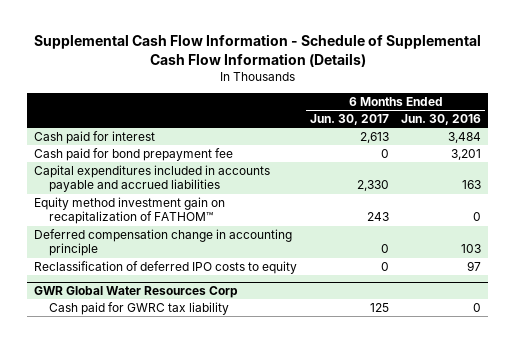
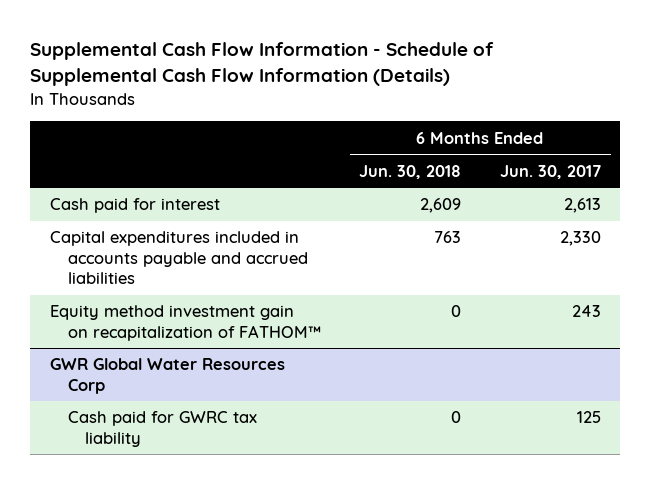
- | 6 Months Ended Jun. 30, 2017 | 6 Months Ended Jun. 30, 2016
+ | 6 Months Ended Jun. 30, 2018 | 6 Months Ended Jun. 30, 2017
- Cash paid for bond prepayment fee | 0 | 3,201
- Deferred compensation change in accounting principle | 0 | 103
- Reclassification of deferred IPO costs to equity | 0 | 97

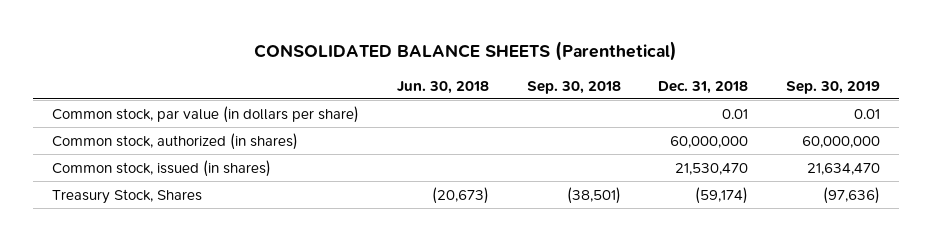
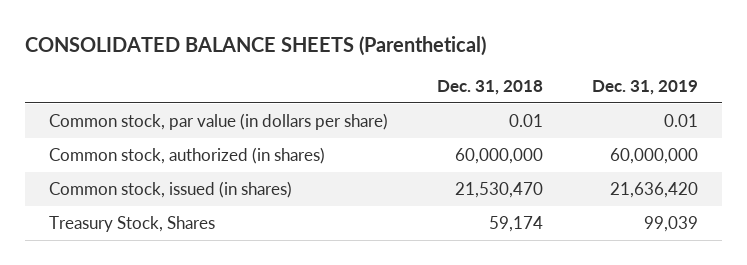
- | Jun. 30, 2018 | Sep. 30, 2018 | Dec. 31, 2018 | Sep. 30, 2019
+ | Dec. 31, 2018 | Dec. 31, 2019
- Treasury Stock, Shares | (20,673) | (38,501) | (59,174) | (97,636)
+ Treasury Stock, Shares | 59,174 | 99,039

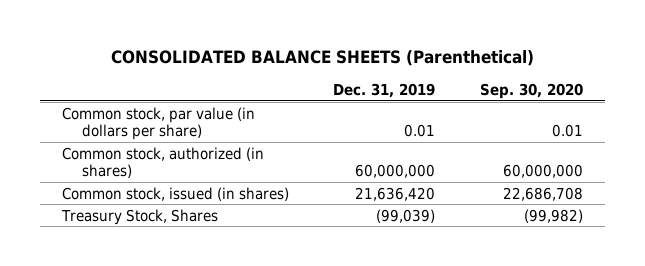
- | Dec. 31, 2018 | Dec. 31, 2019
+ | Dec. 31, 2019 | Sep. 30, 2020
- Treasury Stock, Shares | 59,174 | 99,039
+ Treasury Stock, Shares | (99,039) | (99,982)

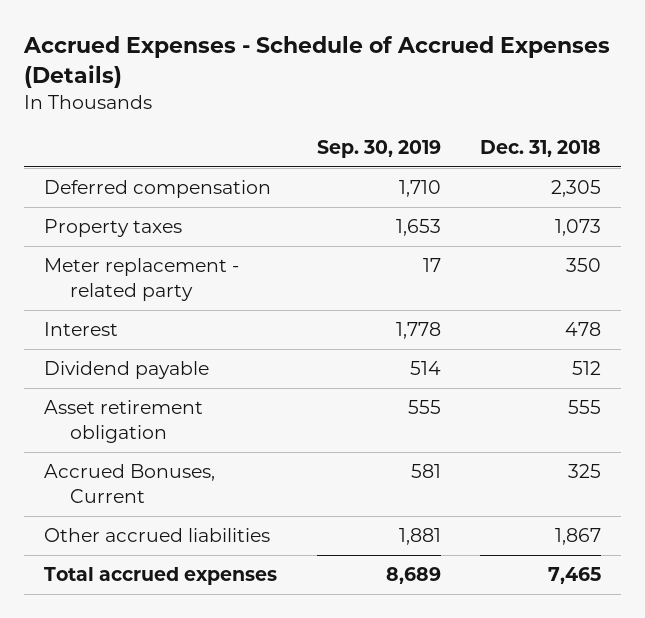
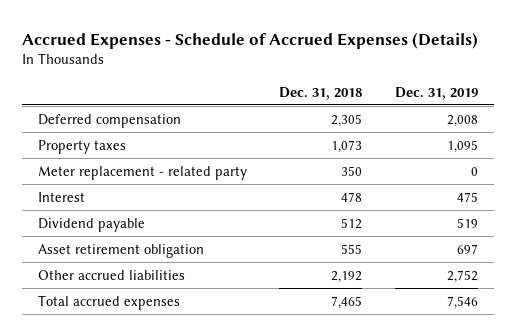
- | Sep. 30, 2019 | Dec. 31, 2018
+ | Dec. 31, 2018 | Dec. 31, 2019
- Accrued Bonuses, Current | 581 | 325
- Other accrued liabilities | 1,881 | 1,867
+ Other accrued liabilities | 2,192 | 2,752

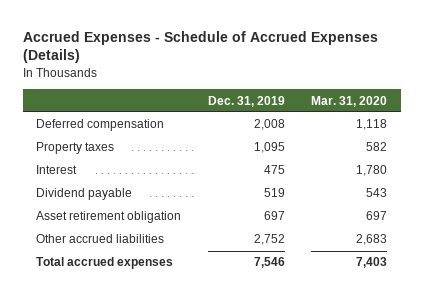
- | Dec. 31, 2018 | Dec. 31, 2019
+ | Dec. 31, 2019 | Mar. 31, 2020
- Meter replacement - related party | 350 | 0

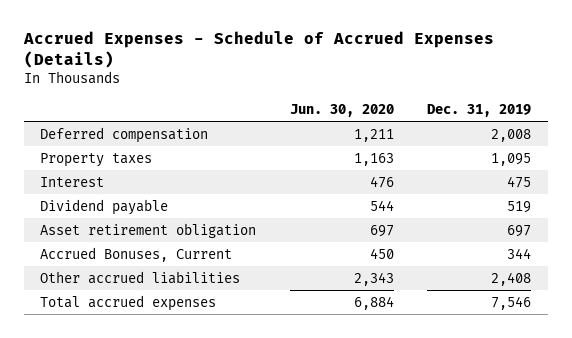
- | Dec. 31, 2019 | Mar. 31, 2020
+ | Jun. 30, 2020 | Dec. 31, 2019
- Other accrued liabilities | 2,752 | 2,683
+ Accrued Bonuses, Current | 450 | 344
+ Other accrued liabilities | 2,343 | 2,408

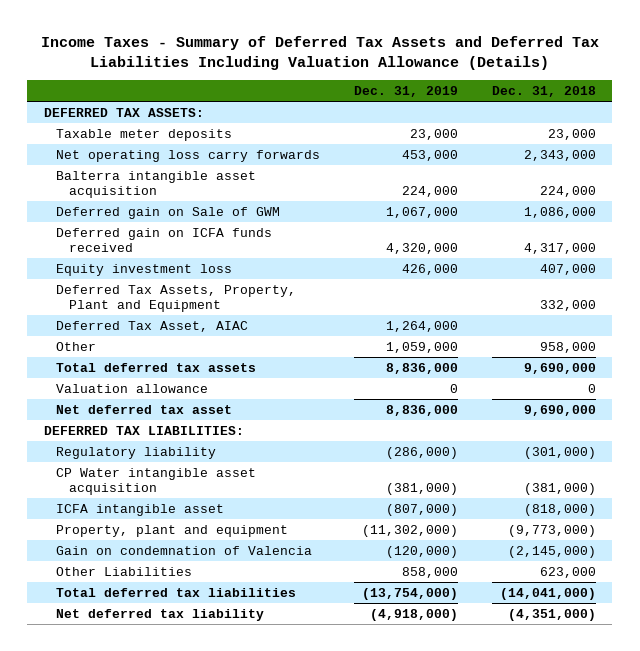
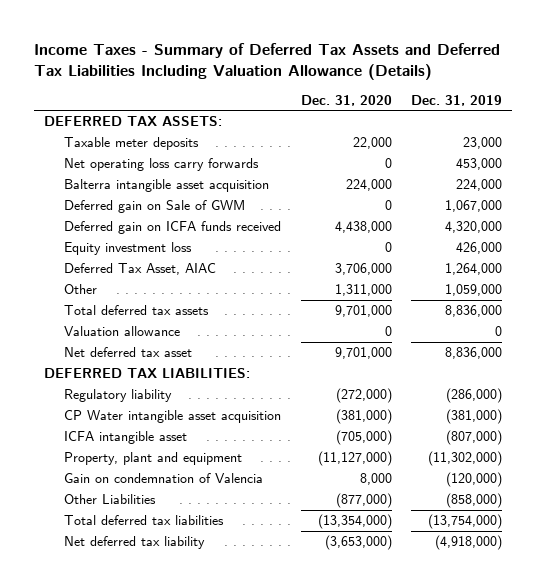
- | Dec. 31, 2019 | Dec. 31, 2018
+ | Dec. 31, 2020 | Dec. 31, 2019
- Deferred Tax Assets, Property, Plant and Equipment | | 332,000
- Other Liabilities | 858,000 | 623,000
+ Other Liabilities | (877,000) | (858,000)

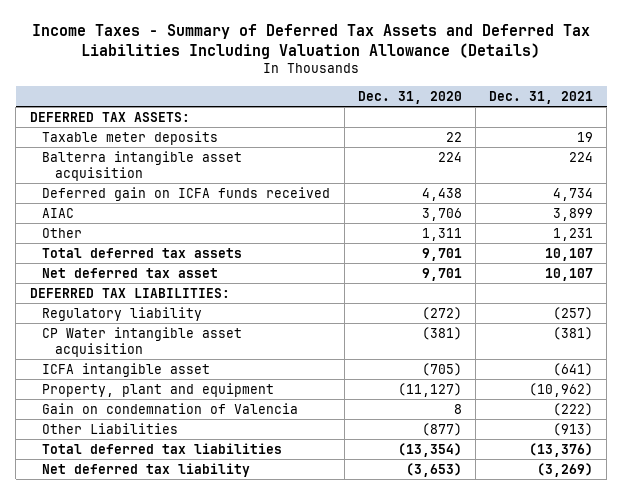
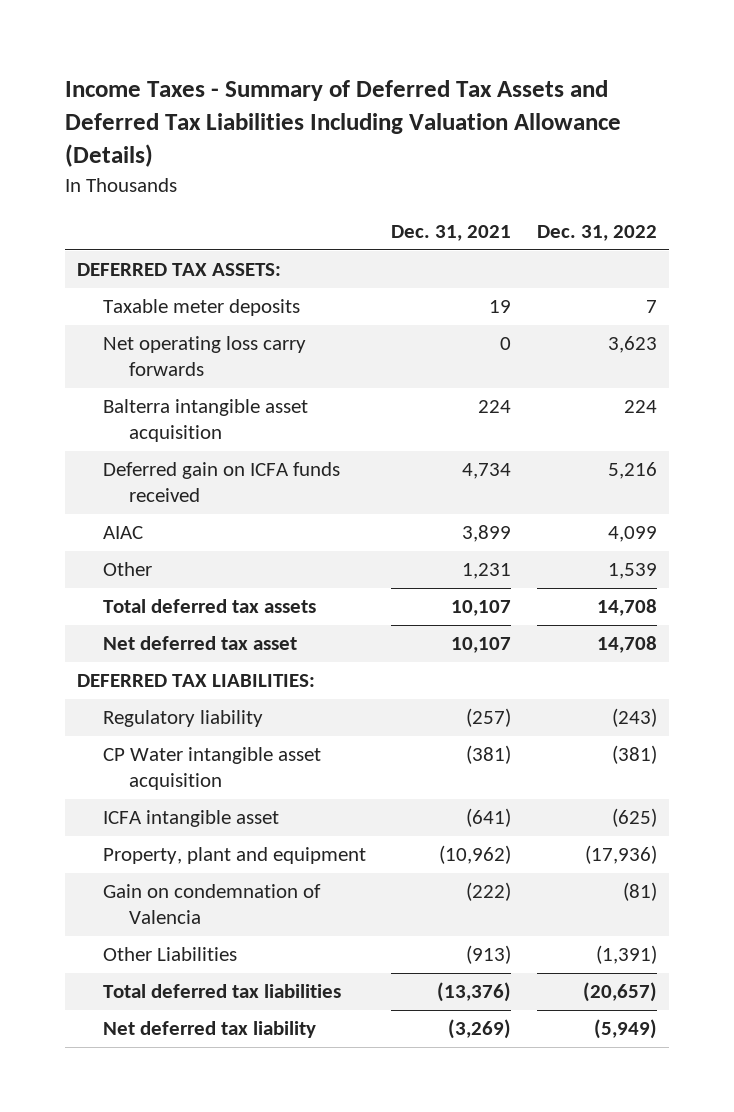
- | Dec. 31, 2020 | Dec. 31, 2021
+ | Dec. 31, 2021 | Dec. 31, 2022
+ Net operating loss carry forwards | 0 | 3,623

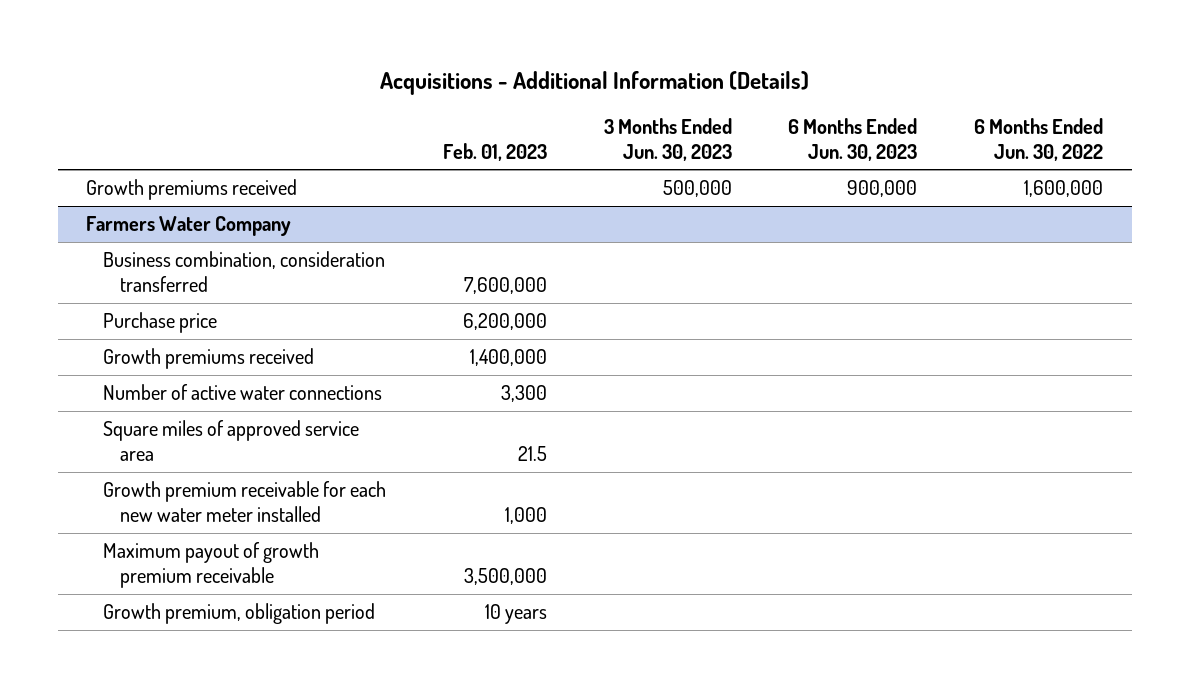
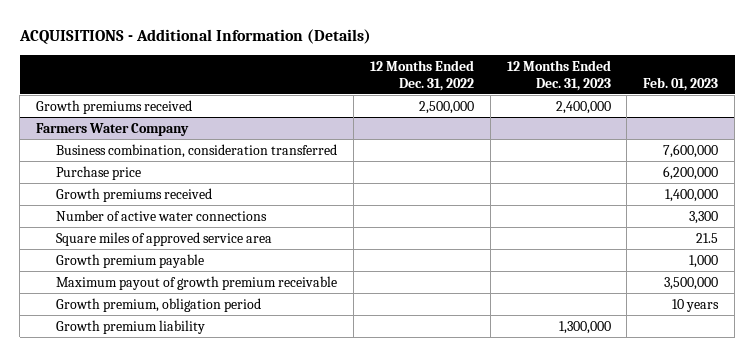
- Acquisitions - Additional Information (Details)
+ ACQUISITIONS - Additional Information (Details)
- | Feb. 01, 2023 | 3 Months Ended Jun. 30, 2023 | 6 Months Ended Jun. 30, 2023 | 6 Months Ended Jun. 30, 2022
+ | 12 Months Ended Dec. 31, 2022 | 12 Months Ended Dec. 31, 2023 | Feb. 01, 2023
@ Farmers Water Company
- Growth premium receivable for each new water meter installed | 1,000 | | |
+ Growth premium payable | | | 1,000
+ Growth premium liability | | 1,300,000 |

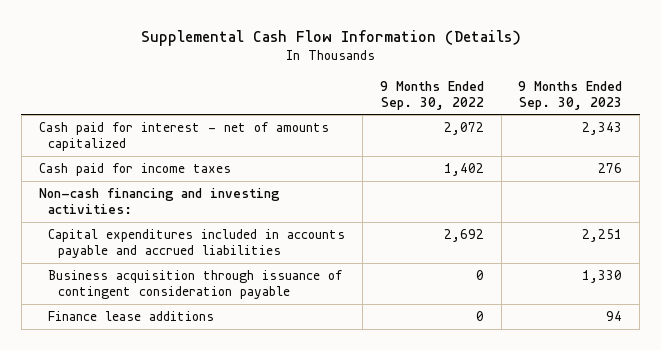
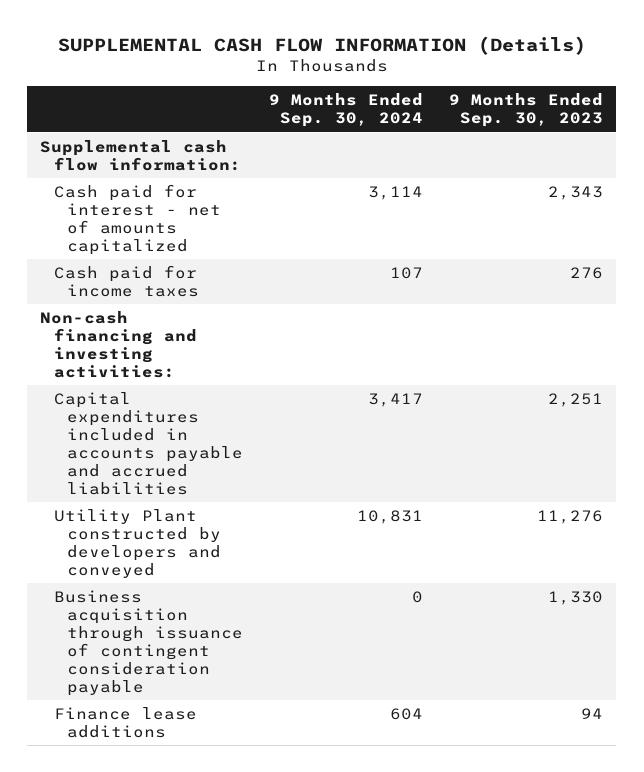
- Supplemental Cash Flow Information (Details)
+ SUPPLEMENTAL CASH FLOW INFORMATION (Details)
- | 9 Months Ended Sep. 30, 2022 | 9 Months Ended Sep. 30, 2023
+ | 9 Months Ended Sep. 30, 2024 | 9 Months Ended Sep. 30, 2023
+ Supplemental cash flow information:
+ Utility Plant constructed by developers and conveyed | 10,831 | 11,276

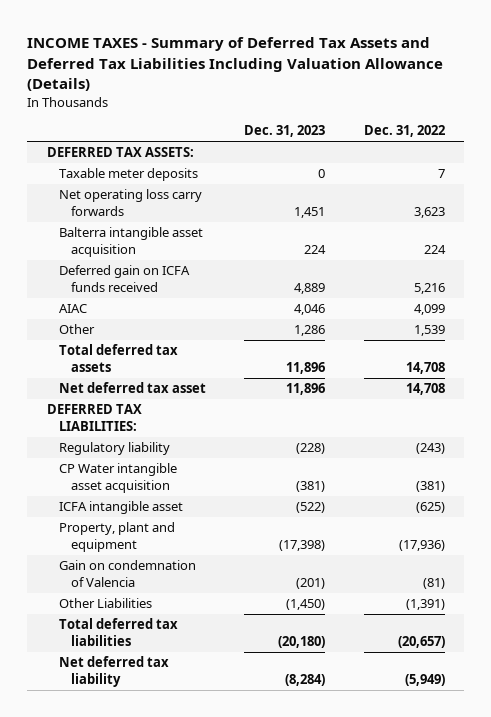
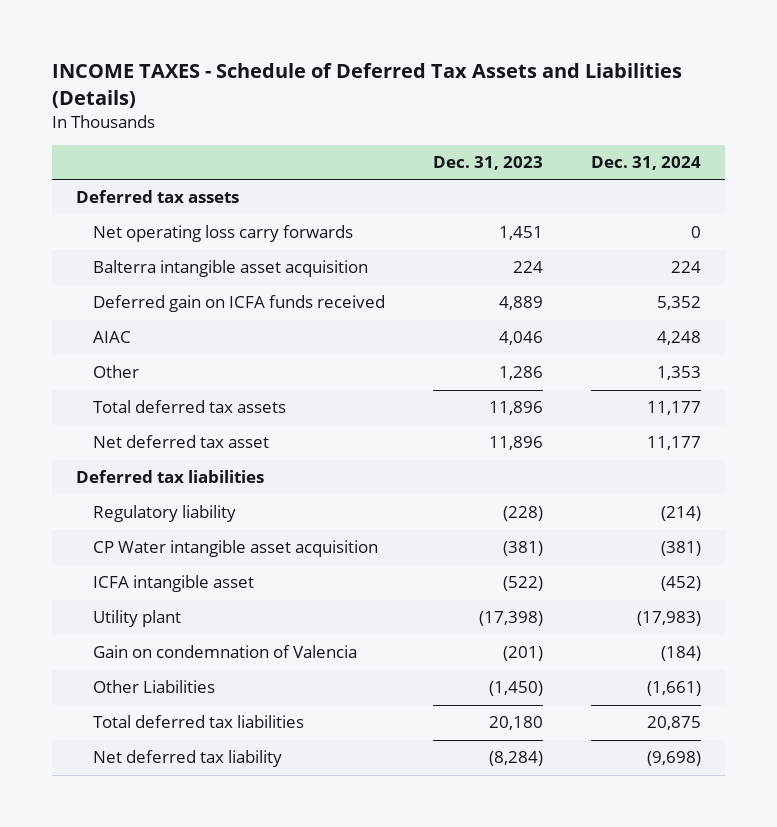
- INCOME TAXES - Summary of Deferred Tax Assets and Deferred Tax Liabilities Including Valuation Allowance (Details)
+ INCOME TAXES - Schedule of Deferred Tax Assets and Liabilities (Details)
- | Dec. 31, 2023 | Dec. 31, 2022
+ | Dec. 31, 2023 | Dec. 31, 2024
- DEFERRED TAX ASSETS:
- Taxable meter deposits | 0 | 7
+ Deferred tax assets
- DEFERRED TAX LIABILITIES:
+ Deferred tax liabilities
- Property, plant and equipment | (17,398) | (17,936)
+ Utility plant | (17,398) | (17,983)
- Total deferred tax liabilities | (20,180) | (20,657)
+ Total deferred tax liabilities | 20,180 | 20,875

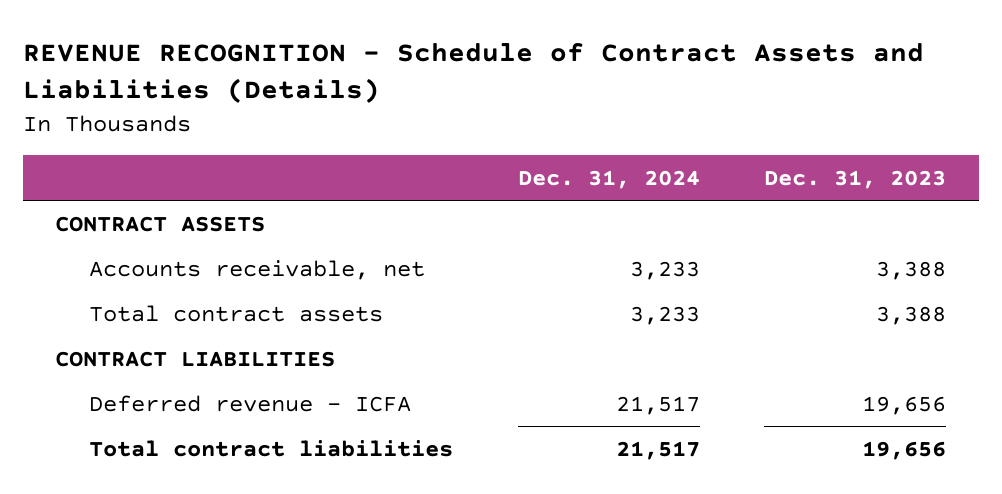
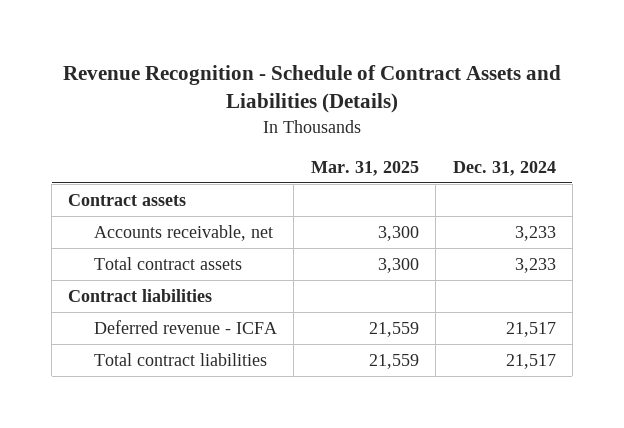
- REVENUE RECOGNITION - Schedule of Contract Assets and Liabilities (Details)
+ Revenue Recognition - Schedule of Contract Assets and Liabilities (Details)
- | Dec. 31, 2024 | Dec. 31, 2023
+ | Mar. 31, 2025 | Dec. 31, 2024
- CONTRACT ASSETS
+ Contract assets
- CONTRACT LIABILITIES
+ Contract liabilities

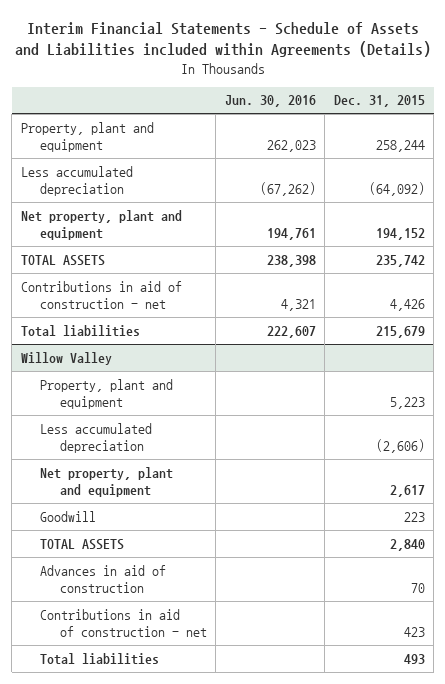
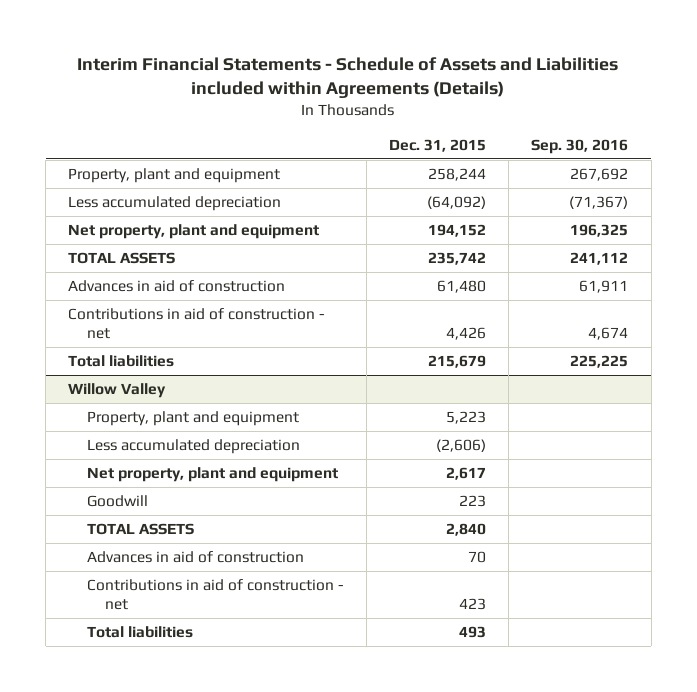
- | Jun. 30, 2016 | Dec. 31, 2015
+ | Dec. 31, 2015 | Sep. 30, 2016
+ Advances in aid of construction | 61,480 | 61,911

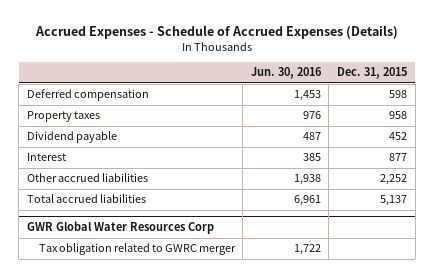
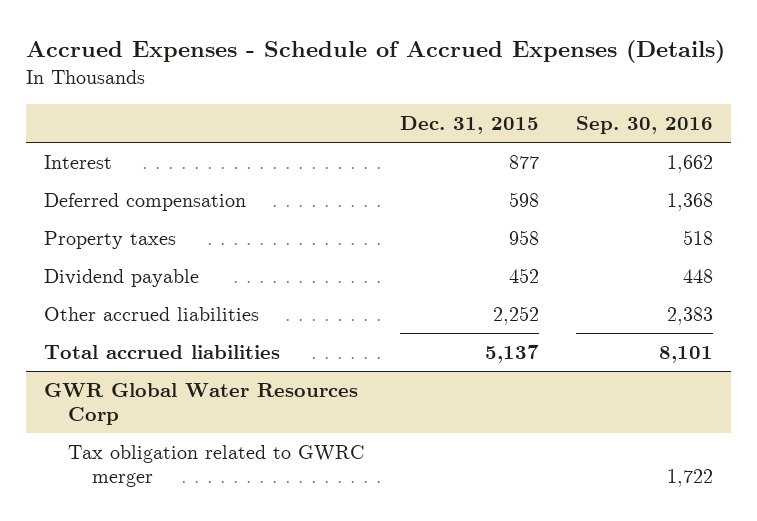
- | Jun. 30, 2016 | Dec. 31, 2015
+ | Dec. 31, 2015 | Sep. 30, 2016
moved up: Interest | 877 | 1,662

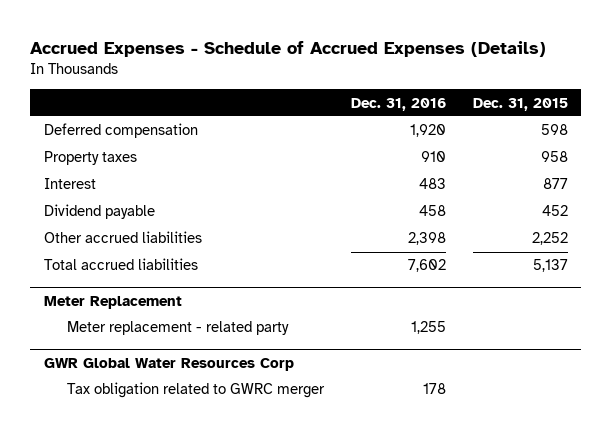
- | Dec. 31, 2015 | Sep. 30, 2016
+ | Dec. 31, 2016 | Dec. 31, 2015
moved down: Interest | 483 | 877
+ Meter Replacement
+ Meter replacement - related party | 1,255 |

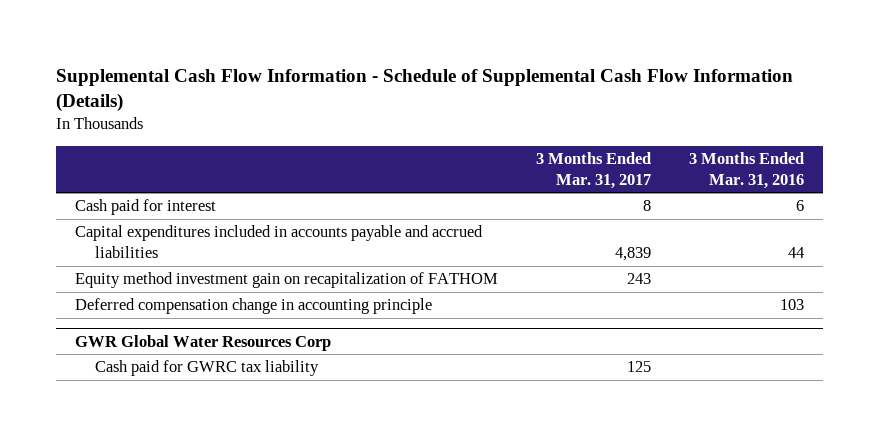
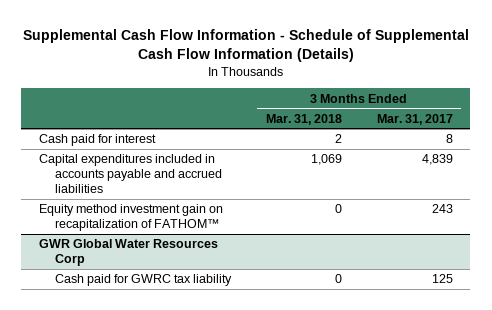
- | 3 Months Ended Mar. 31, 2017 | 3 Months Ended Mar. 31, 2016
+ | 3 Months Ended Mar. 31, 2018 | 3 Months Ended Mar. 31, 2017
- Equity method investment gain on recapitalization of FATHOM | 243 |
- Deferred compensation change in accounting principle | | 103
+ Equity method investment gain on recapitalization of FATHOM™ | 0 | 243

